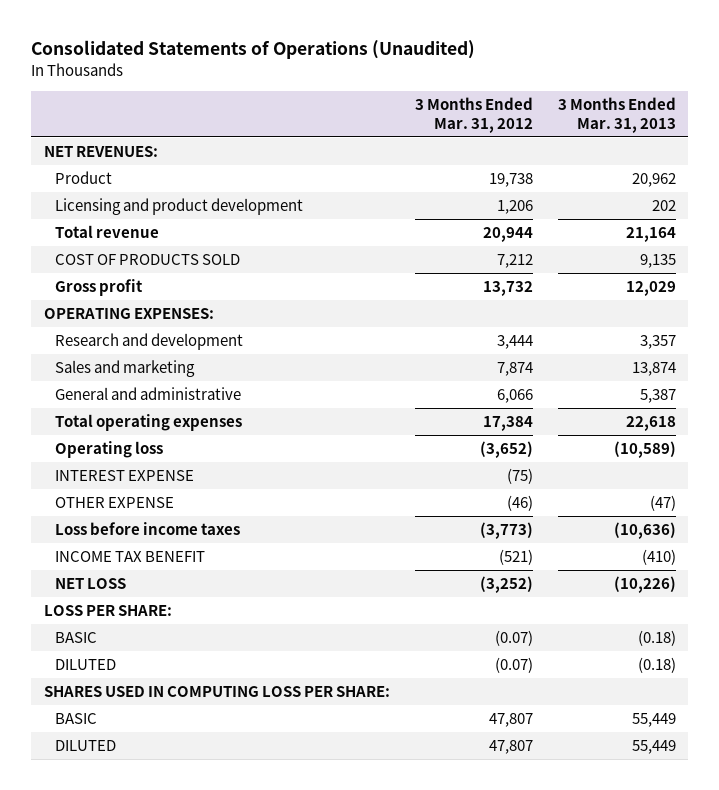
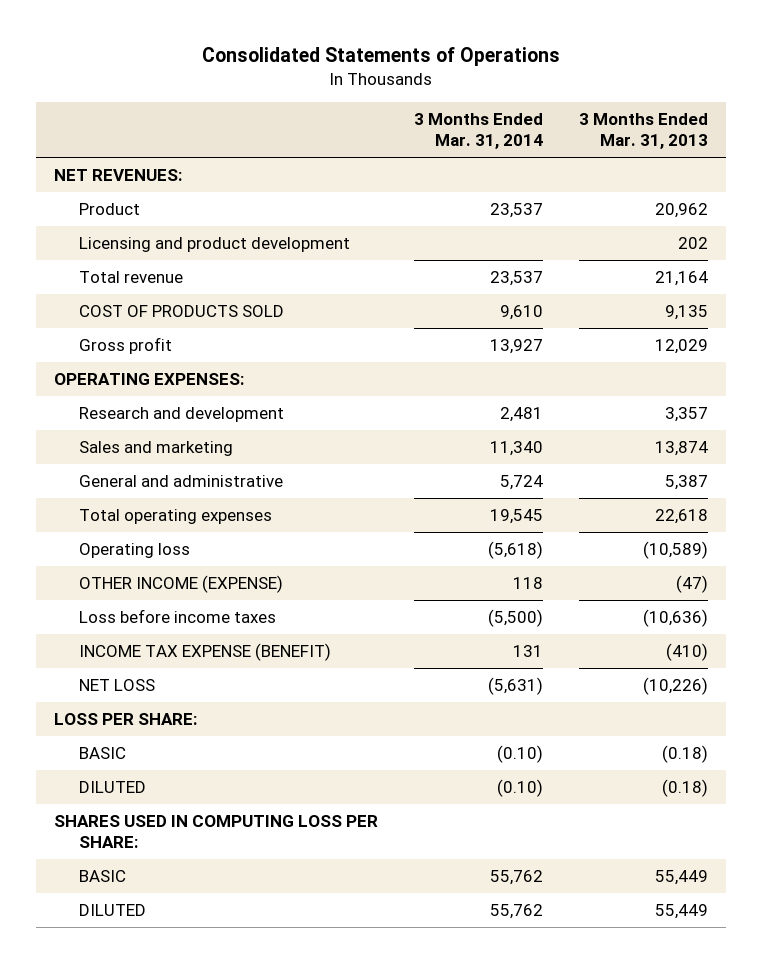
- Consolidated Statements of Operations (Unaudited)
+ Consolidated Statements of Operations
- | 3 Months Ended Mar. 31, 2012 | 3 Months Ended Mar. 31, 2013
+ | 3 Months Ended Mar. 31, 2014 | 3 Months Ended Mar. 31, 2013
- INTEREST EXPENSE | (75) |
- OTHER EXPENSE | (46) | (47)
+ OTHER INCOME (EXPENSE) | 118 | (47)
- INCOME TAX BENEFIT | (521) | (410)
+ INCOME TAX EXPENSE (BENEFIT) | 131 | (410)

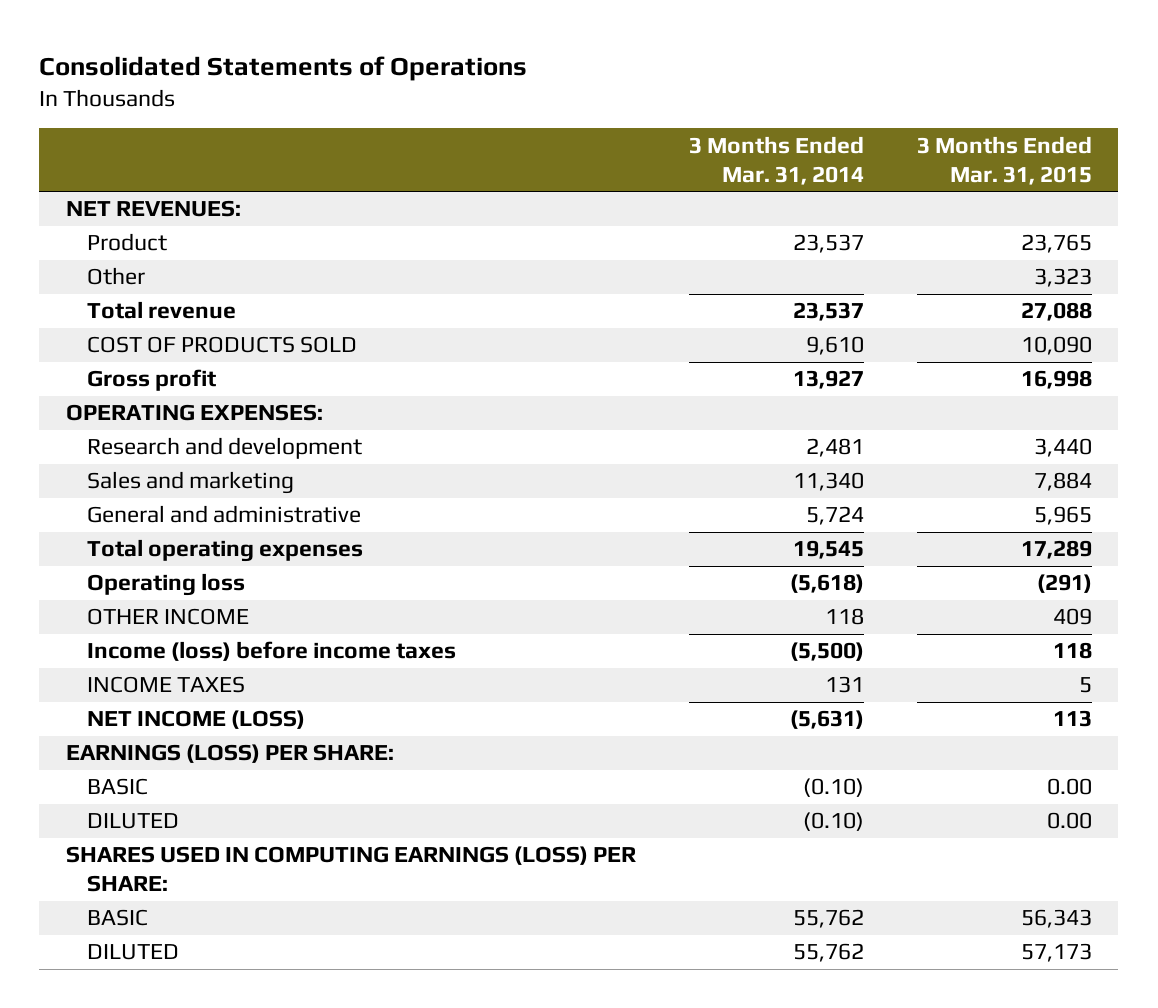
- | 3 Months Ended Mar. 31, 2014 | 3 Months Ended Mar. 31, 2013
+ | 3 Months Ended Mar. 31, 2014 | 3 Months Ended Mar. 31, 2015
- Licensing and product development | | 202
+ Other | | 3,323
- OTHER INCOME (EXPENSE) | 118 | (47)
- Loss before income taxes | (5,500) | (10,636)
- INCOME TAX EXPENSE (BENEFIT) | 131 | (410)
- NET LOSS | (5,631) | (10,226)
- LOSS PER SHARE:
+ OTHER INCOME | 118 | 409
+ Income (loss) before income taxes | (5,500) | 118
+ INCOME TAXES | 131 | 5
+ NET INCOME (LOSS) | (5,631) | 113
+ EARNINGS (LOSS) PER SHARE:
- SHARES USED IN COMPUTING LOSS PER SHARE:
+ SHARES USED IN COMPUTING EARNINGS (LOSS) PER SHARE:

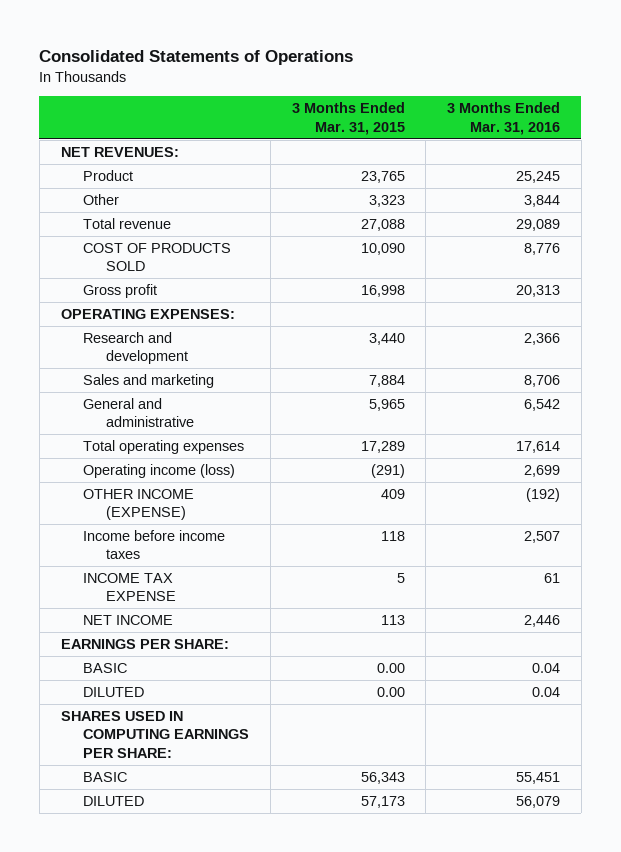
- | 3 Months Ended Mar. 31, 2014 | 3 Months Ended Mar. 31, 2015
+ | 3 Months Ended Mar. 31, 2015 | 3 Months Ended Mar. 31, 2016
- Operating loss | (5,618) | (291)
- OTHER INCOME | 118 | 409
- Income (loss) before income taxes | (5,500) | 118
- INCOME TAXES | 131 | 5
- NET INCOME (LOSS) | (5,631) | 113
- EARNINGS (LOSS) PER SHARE:
+ Operating income (loss) | (291) | 2,699
+ OTHER INCOME (EXPENSE) | 409 | (192)
+ Income before income taxes | 118 | 2,507
+ INCOME TAX EXPENSE | 5 | 61
+ NET INCOME | 113 | 2,446
+ EARNINGS PER SHARE:
- SHARES USED IN COMPUTING EARNINGS (LOSS) PER SHARE:
+ SHARES USED IN COMPUTING EARNINGS PER SHARE:

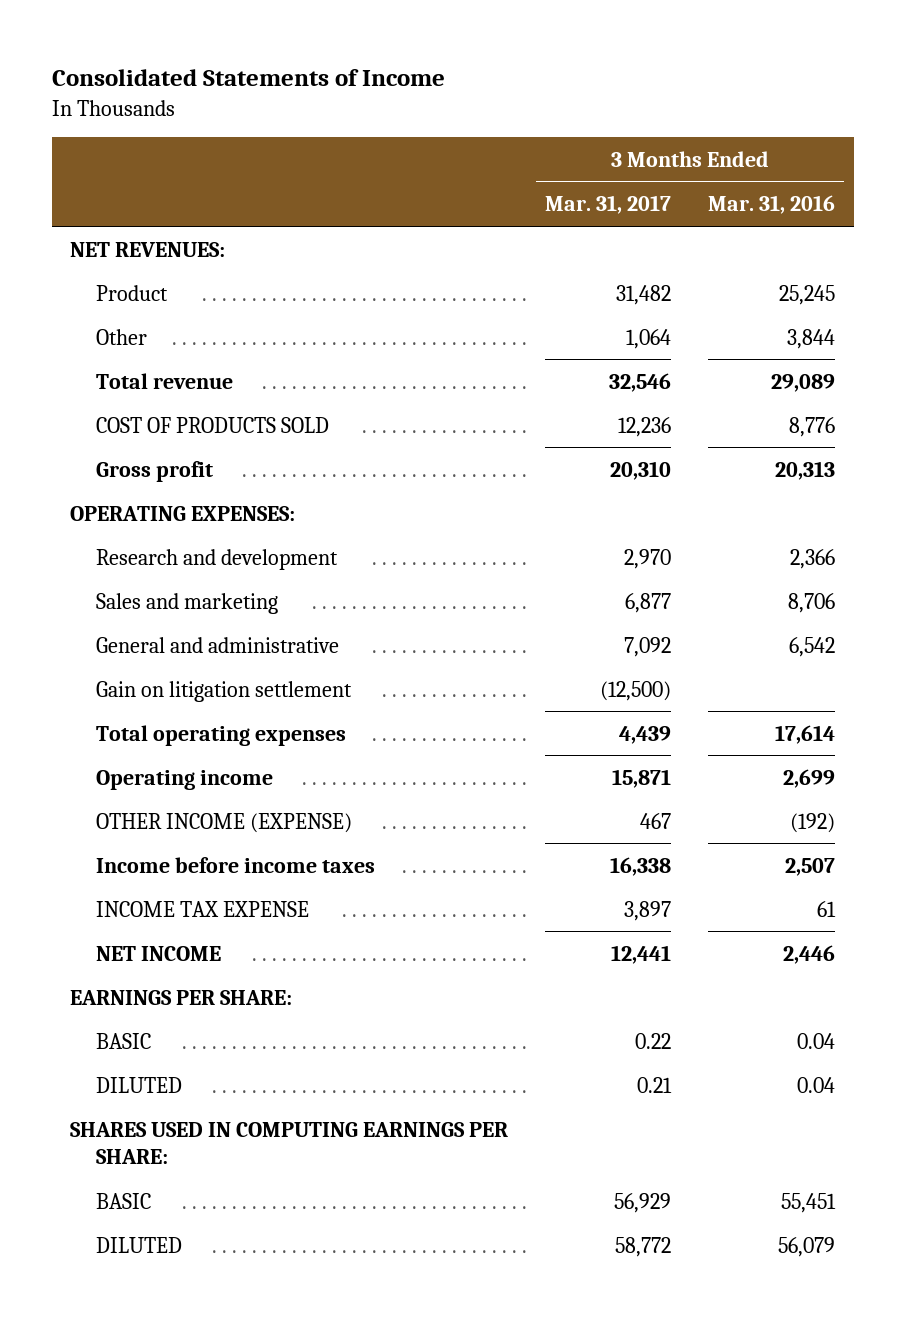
- Consolidated Statements of Operations
+ Consolidated Statements of Income
- | 3 Months Ended Mar. 31, 2015 | 3 Months Ended Mar. 31, 2016
+ | 3 Months Ended Mar. 31, 2017 | 3 Months Ended Mar. 31, 2016
+ Gain on litigation settlement | (12,500) |
- Operating income (loss) | (291) | 2,699
+ Operating income | 15,871 | 2,699

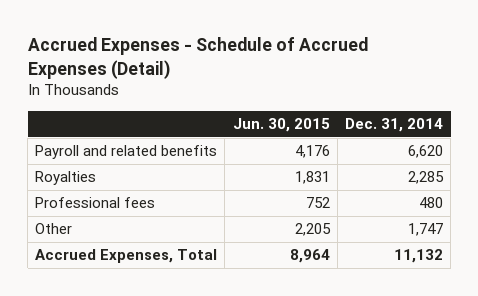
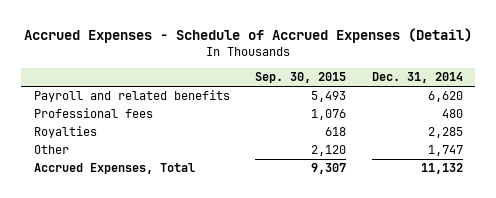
- | Jun. 30, 2015 | Dec. 31, 2014
+ | Sep. 30, 2015 | Dec. 31, 2014
moved down: Royalties | 618 | 2,285

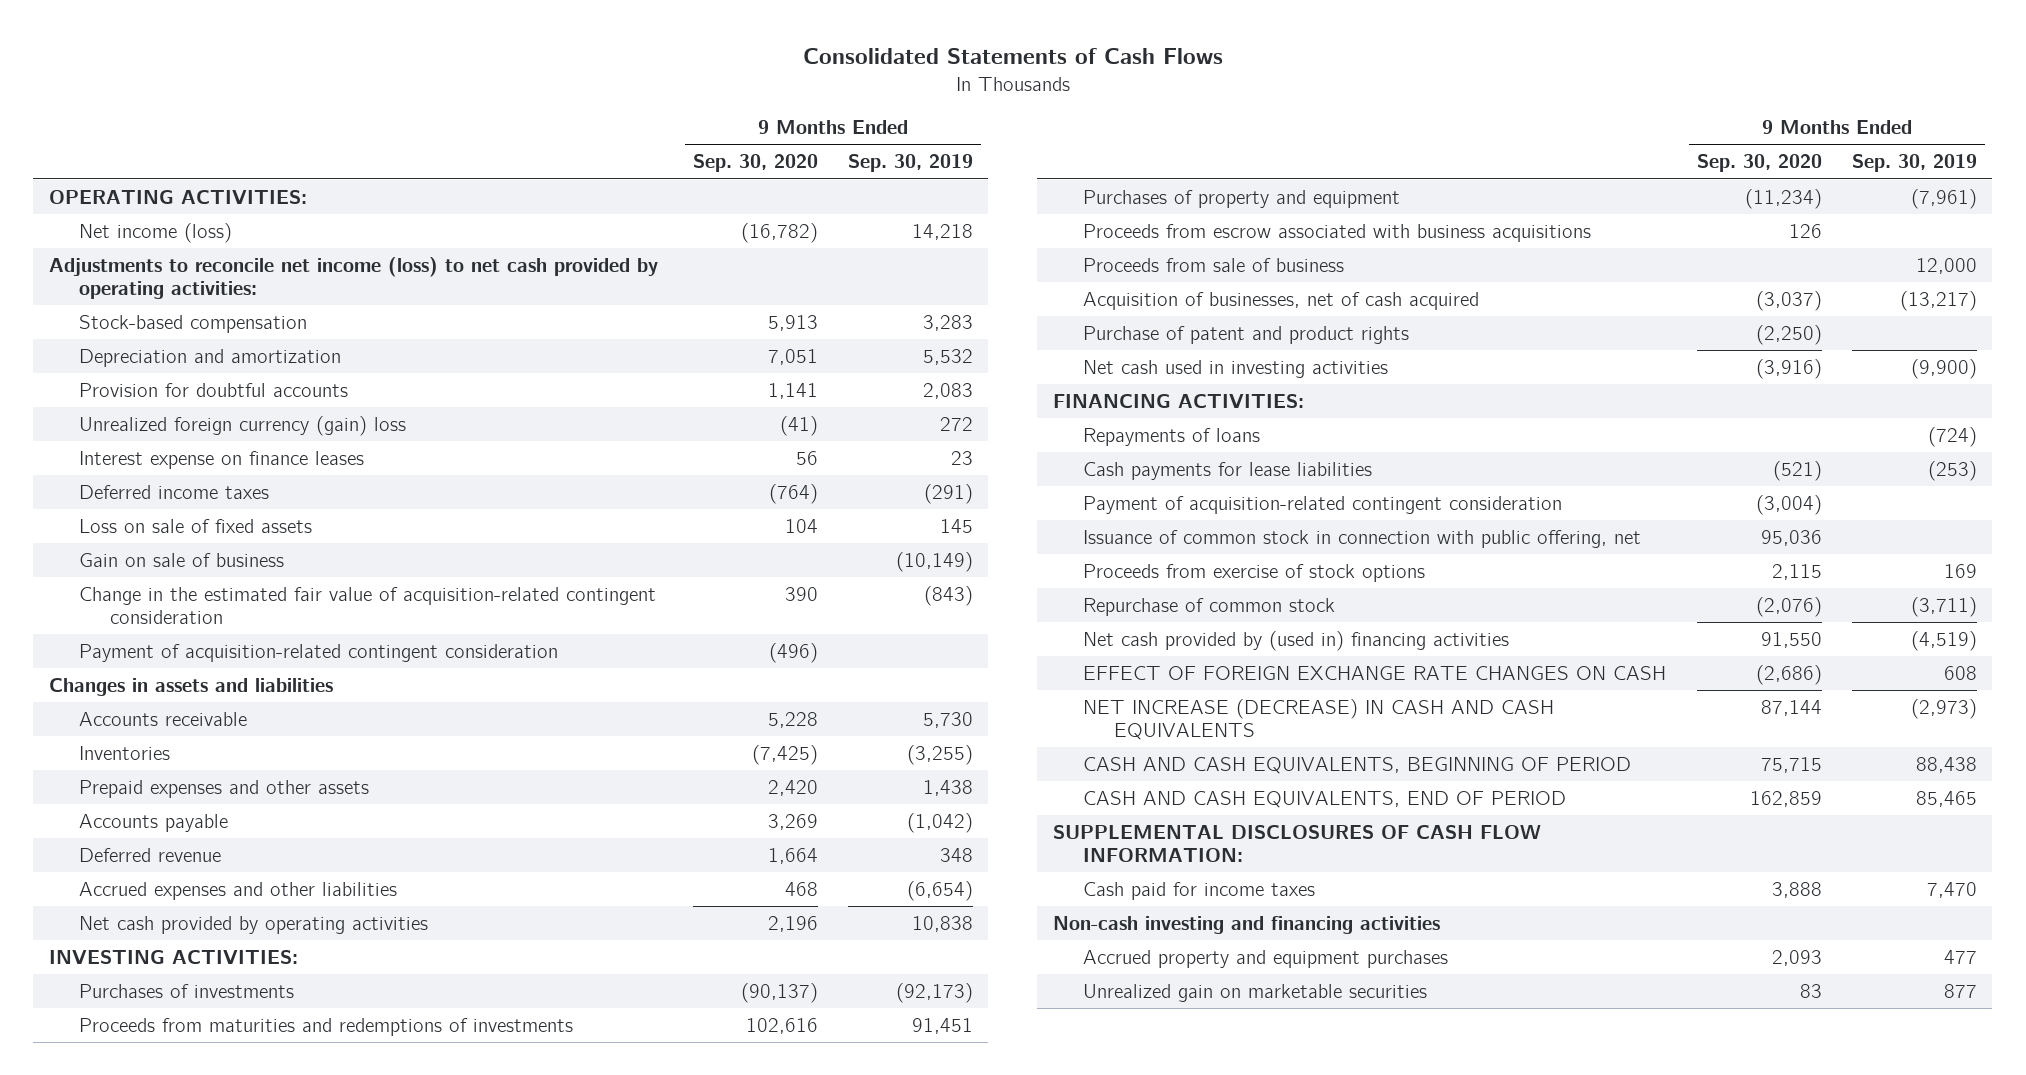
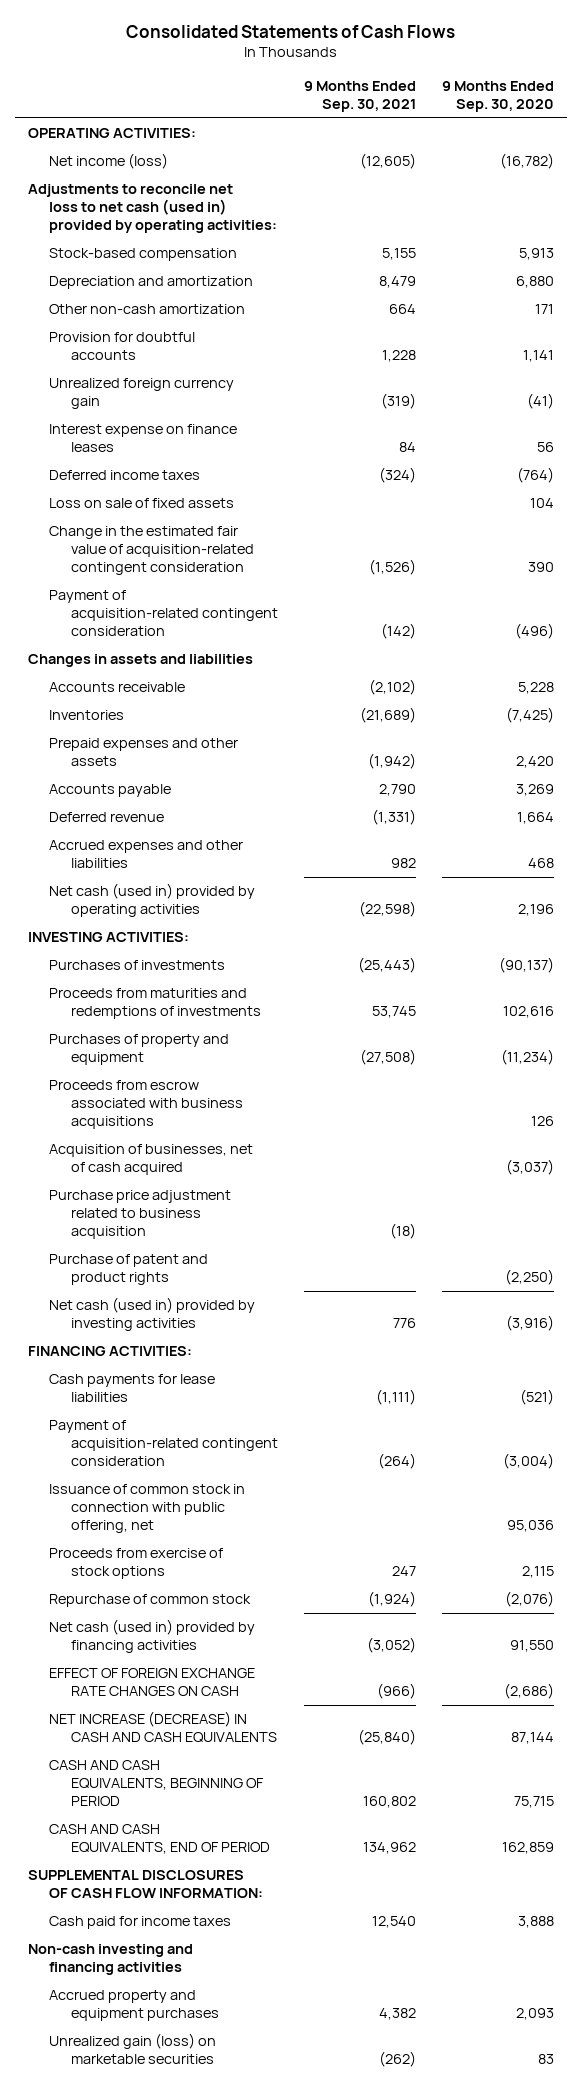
- | 9 Months Ended Sep. 30, 2020 | 9 Months Ended Sep. 30, 2019
+ | 9 Months Ended Sep. 30, 2021 | 9 Months Ended Sep. 30, 2020
- Adjustments to reconcile net income (loss) to net cash provided by operating activities:
+ Adjustments to reconcile net loss to net cash (used in) provided by operating activities:
- Depreciation and amortization | 7,051 | 5,532
+ Depreciation and amortization | 8,479 | 6,880
+ Other non-cash amortization | 664 | 171
- Unrealized foreign currency (gain) loss | (41) | 272
+ Unrealized foreign currency gain | (319) | (41)
- Gain on sale of business | | (10,149)
- Net cash provided by operating activities | 2,196 | 10,838
+ Net cash (used in) provided by operating activities | (22,598) | 2,196
- Proceeds from sale of business | | 12,000
+ Purchase price adjustment related to business acquisition | (18) |
- Net cash used in investing activities | (3,916) | (9,900)
+ Net cash (used in) provided by investing activities | 776 | (3,916)
- Repayments of loans | | (724)
- Net cash provided by (used in) financing activities | 91,550 | (4,519)
+ Net cash (used in) provided by financing activities | (3,052) | 91,550
- Unrealized gain on marketable securities | 83 | 877
+ Unrealized gain (loss) on marketable securities | (262) | 83

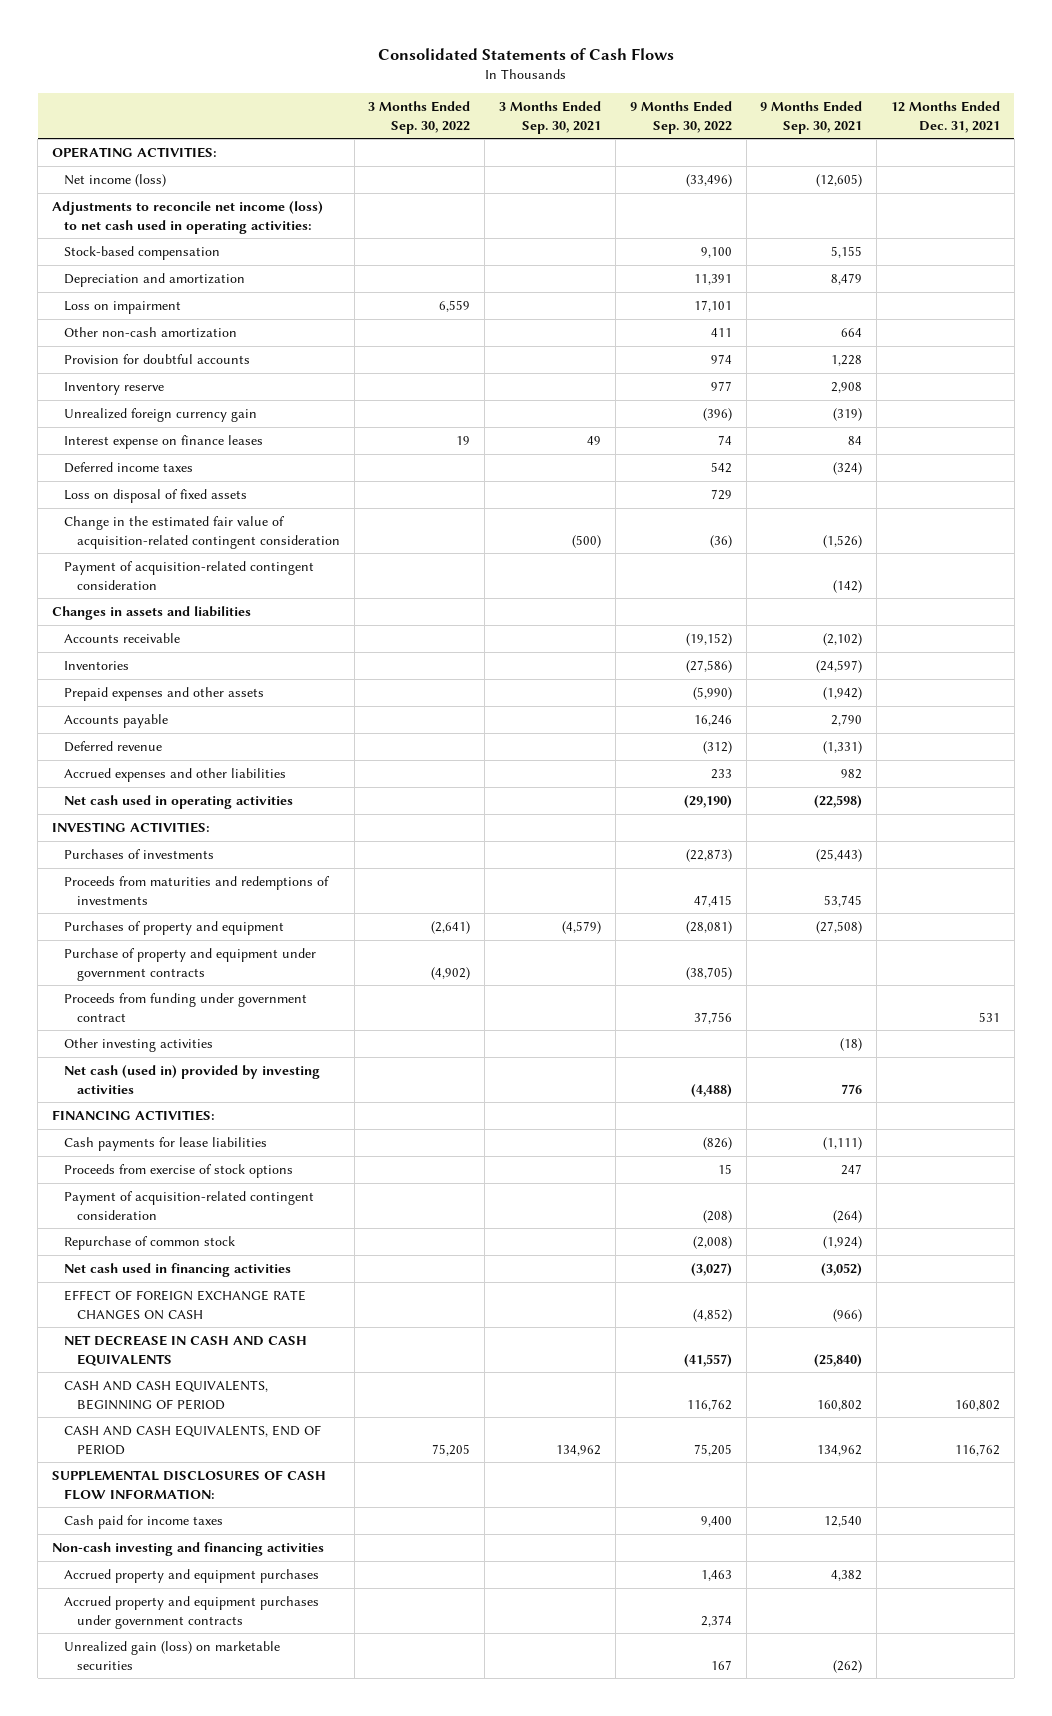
- | 9 Months Ended Sep. 30, 2021 | 9 Months Ended Sep. 30, 2020
+ | 3 Months Ended Sep. 30, 2022 | 3 Months Ended Sep. 30, 2021 | 9 Months Ended Sep. 30, 2022 | 9 Months Ended Sep. 30, 2021 | 12 Months Ended Dec. 31, 2021
- Adjustments to reconcile net loss to net cash (used in) provided by operating activities:
+ Adjustments to reconcile net income (loss) to net cash used in operating activities:
+ Loss on impairment | 6,559 | | 17,101 | |
+ Inventory reserve | | | 977 | 2,908 |
- Loss on sale of fixed assets | | 104
+ Loss on disposal of fixed assets | | | 729 | |
- Inventories | (21,689) | (7,425)
+ Inventories | | | (27,586) | (24,597) |
- Net cash (used in) provided by operating activities | (22,598) | 2,196
+ Net cash used in operating activities | | | (29,190) | (22,598) |
- Proceeds from escrow associated with business acquisitions | | 126
- Acquisition of businesses, net of cash acquired | | (3,037)
- Purchase price adjustment related to business acquisition | (18) |
- Purchase of patent and product rights | | (2,250)
+ Purchase of property and equipment under government contracts | (4,902) | | (38,705) | |
+ Proceeds from funding under government contract | | | 37,756 | | 531
+ Other investing activities | | | | (18) |
- Issuance of common stock in connection with public offering, net | | 95,036
moved down: Payment of acquisition-related contingent consideration | | | (208) | (264) |
- Net cash (used in) provided by financing activities | (3,052) | 91,550
+ Net cash used in financing activities | | | (3,027) | (3,052) |
- NET INCREASE (DECREASE) IN CASH AND CASH EQUIVALENTS | (25,840) | 87,144
+ NET DECREASE IN CASH AND CASH EQUIVALENTS | | | (41,557) | (25,840) |
+ Accrued property and equipment purchases under government contracts | | | 2,374 | |

